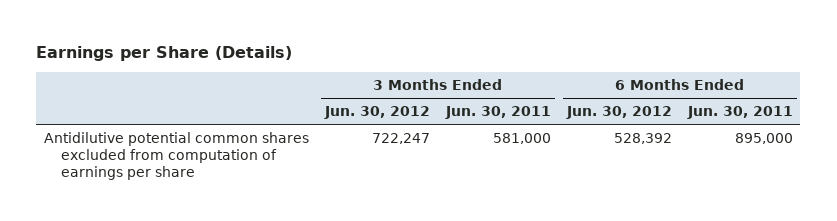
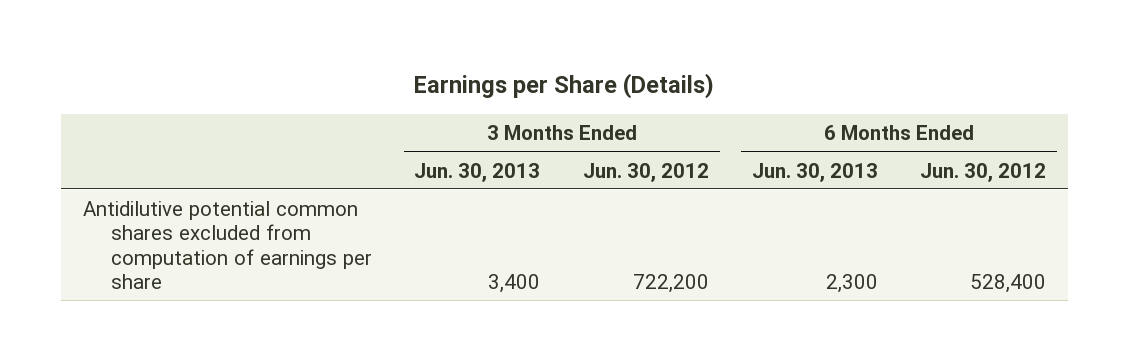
- | 3 Months Ended Jun. 30, 2012 | 3 Months Ended Jun. 30, 2011 | 6 Months Ended Jun. 30, 2012 | 6 Months Ended Jun. 30, 2011
+ | 3 Months Ended Jun. 30, 2013 | 3 Months Ended Jun. 30, 2012 | 6 Months Ended Jun. 30, 2013 | 6 Months Ended Jun. 30, 2012
- Antidilutive potential common shares excluded from computation of earnings per share | 722,247 | 581,000 | 528,392 | 895,000
+ Antidilutive potential common shares excluded from computation of earnings per share | 3,400 | 722,200 | 2,300 | 528,400

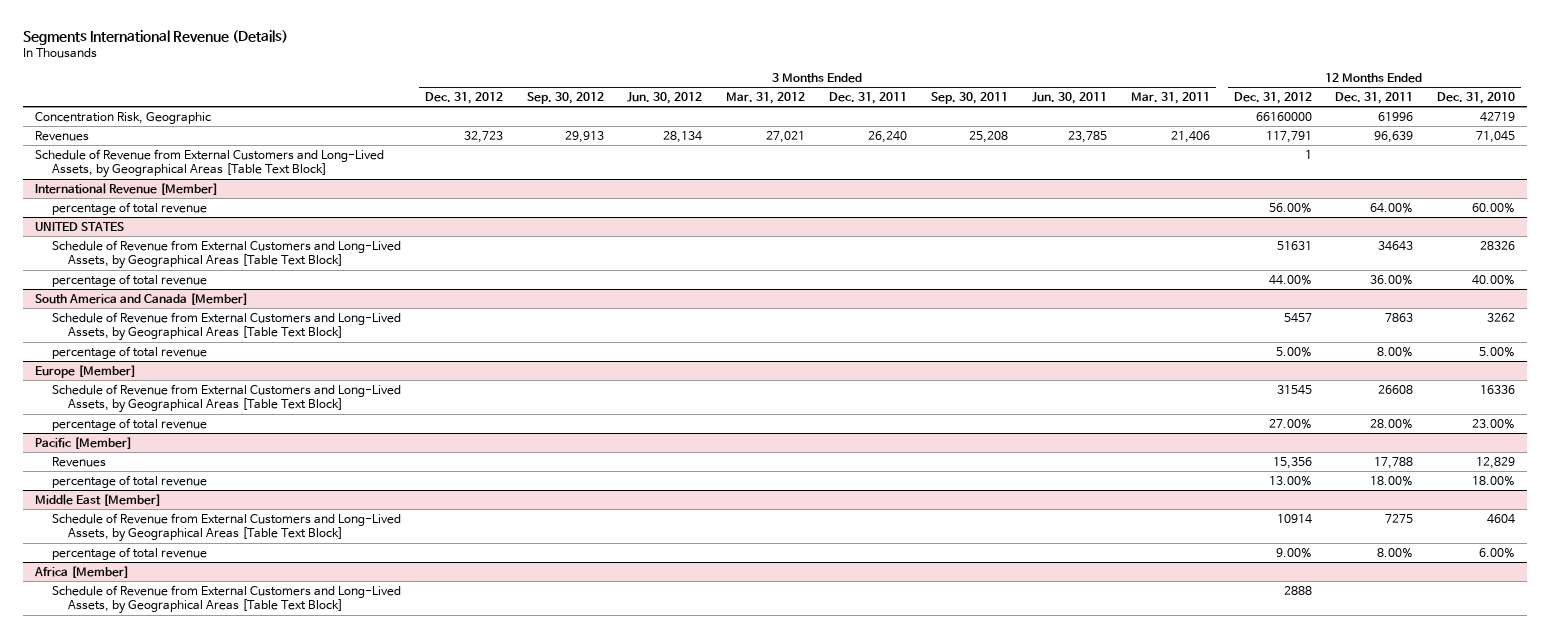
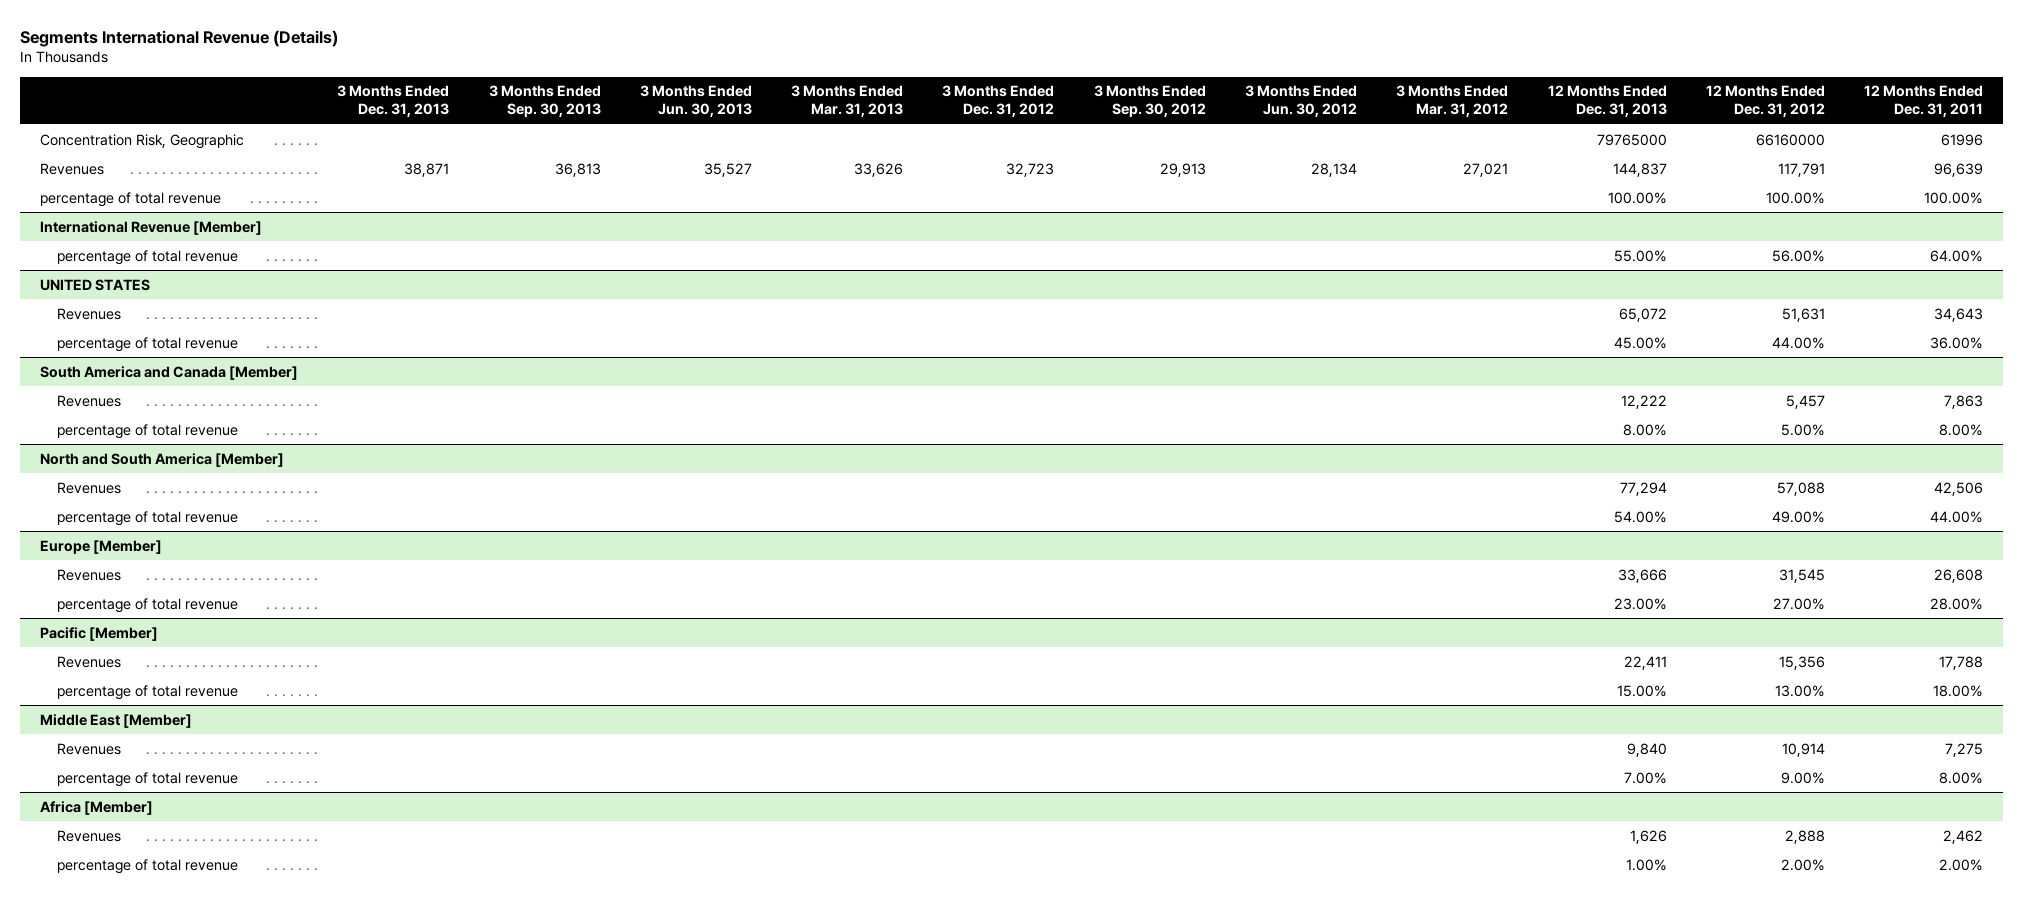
- | 3 Months Ended Dec. 31, 2012 | 3 Months Ended Sep. 30, 2012 | 3 Months Ended Jun. 30, 2012 | 3 Months Ended Mar. 31, 2012 | 3 Months Ended Dec. 31, 2011 | 3 Months Ended Sep. 30, 2011 | 3 Months Ended Jun. 30, 2011 | 3 Months Ended Mar. 31, 2011 | 12 Months Ended Dec. 31, 2012 | 12 Months Ended Dec. 31, 2011 | 12 Months Ended Dec. 31, 2010
+ | 3 Months Ended Dec. 31, 2013 | 3 Months Ended Sep. 30, 2013 | 3 Months Ended Jun. 30, 2013 | 3 Months Ended Mar. 31, 2013 | 3 Months Ended Dec. 31, 2012 | 3 Months Ended Sep. 30, 2012 | 3 Months Ended Jun. 30, 2012 | 3 Months Ended Mar. 31, 2012 | 12 Months Ended Dec. 31, 2013 | 12 Months Ended Dec. 31, 2012 | 12 Months Ended Dec. 31, 2011
- Schedule of Revenue from External Customers and Long-Lived Assets, by Geographical Areas [Table Text Block] | | | | | | | | | 1 | |
+ percentage of total revenue | | | | | | | | | 100.00% | 100.00% | 100.00%
@ UNITED STATES
- Schedule of Revenue from External Customers and Long-Lived Assets, by Geographical Areas [Table Text Block] | | | | | | | | | 51631 | 34643 | 28326
+ Revenues | | | | | | | | | 65,072 | 51,631 | 34,643
@ South America and Canada [Member]
- Schedule of Revenue from External Customers and Long-Lived Assets, by Geographical Areas [Table Text Block] | | | | | | | | | 5457 | 7863 | 3262
+ Revenues | | | | | | | | | 12,222 | 5,457 | 7,863
+ North and South America [Member]
+ Revenues | | | | | | | | | 77,294 | 57,088 | 42,506
+ percentage of total revenue | | | | | | | | | 54.00% | 49.00% | 44.00%
@ Europe [Member]
- Schedule of Revenue from External Customers and Long-Lived Assets, by Geographical Areas [Table Text Block] | | | | | | | | | 31545 | 26608 | 16336
+ Revenues | | | | | | | | | 33,666 | 31,545 | 26,608
@ Middle East [Member]
- Schedule of Revenue from External Customers and Long-Lived Assets, by Geographical Areas [Table Text Block] | | | | | | | | | 10914 | 7275 | 4604
+ Revenues | | | | | | | | | 9,840 | 10,914 | 7,275
@ Africa [Member]
- Schedule of Revenue from External Customers and Long-Lived Assets, by Geographical Areas [Table Text Block] | | | | | | | | | 2888 | |
+ Revenues | | | | | | | | | 1,626 | 2,888 | 2,462
+ percentage of total revenue | | | | | | | | | 1.00% | 2.00% | 2.00%

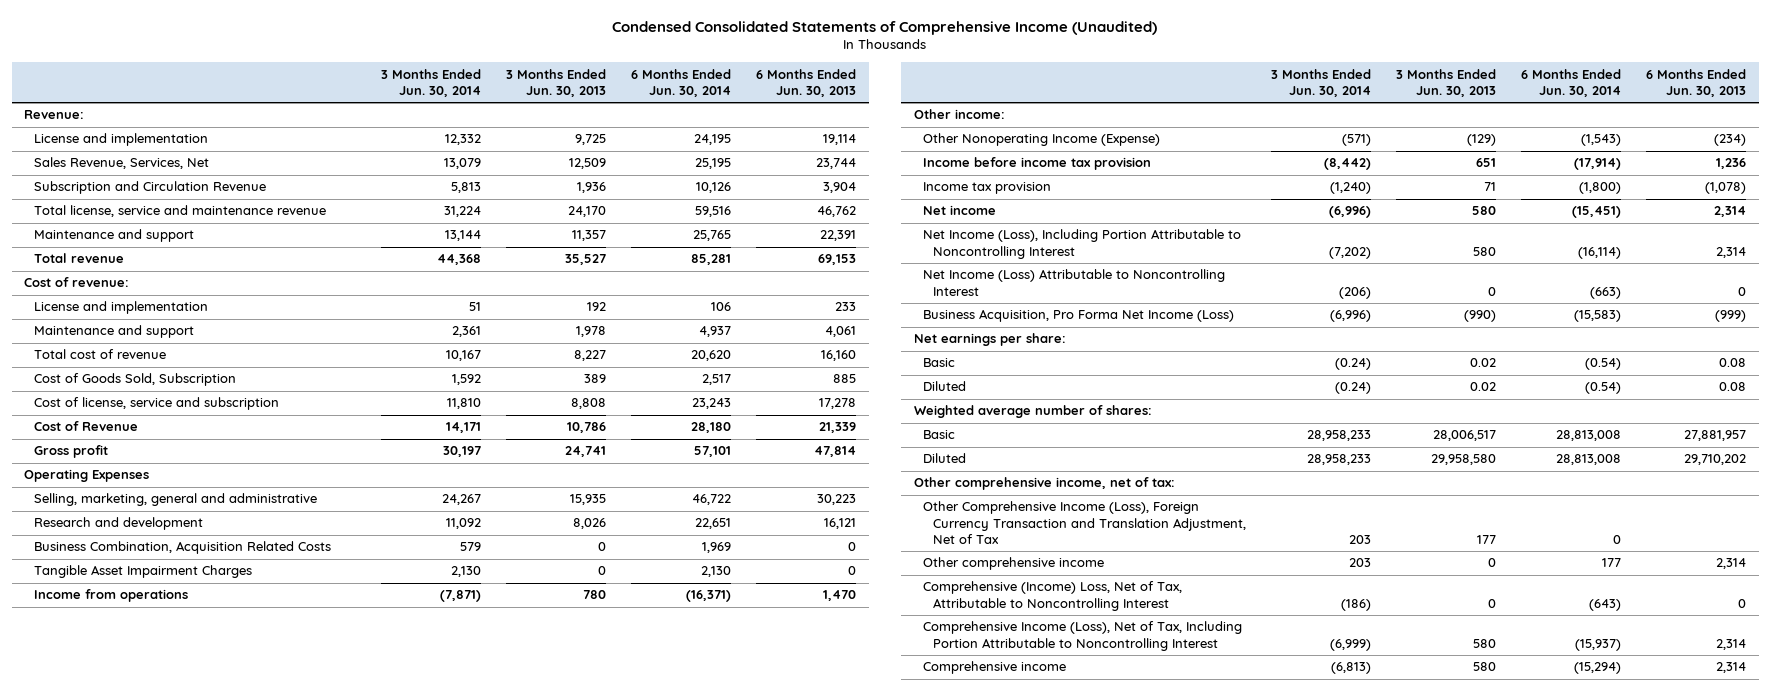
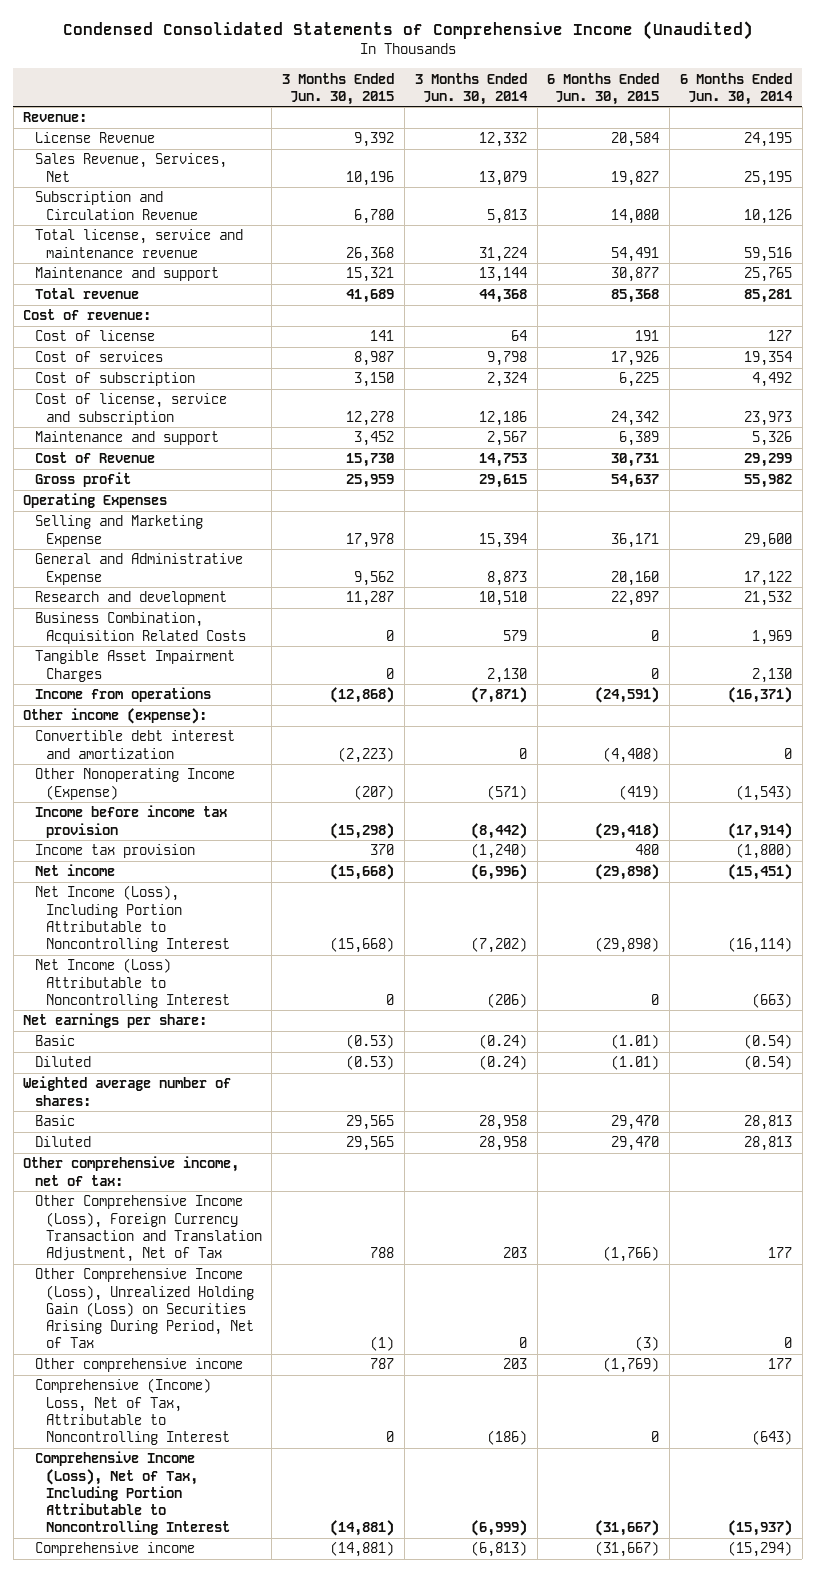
- | 3 Months Ended Jun. 30, 2014 | 3 Months Ended Jun. 30, 2013 | 6 Months Ended Jun. 30, 2014 | 6 Months Ended Jun. 30, 2013
+ | 3 Months Ended Jun. 30, 2015 | 3 Months Ended Jun. 30, 2014 | 6 Months Ended Jun. 30, 2015 | 6 Months Ended Jun. 30, 2014
- License and implementation | 12,332 | 9,725 | 24,195 | 19,114
+ License Revenue | 9,392 | 12,332 | 20,584 | 24,195
- License and implementation | 51 | 192 | 106 | 233
- Maintenance and support | 2,361 | 1,978 | 4,937 | 4,061
- Total cost of revenue | 10,167 | 8,227 | 20,620 | 16,160
- Cost of Goods Sold, Subscription | 1,592 | 389 | 2,517 | 885
- Cost of license, service and subscription | 11,810 | 8,808 | 23,243 | 17,278
- Cost of Revenue | 14,171 | 10,786 | 28,180 | 21,339
- Gross profit | 30,197 | 24,741 | 57,101 | 47,814
+ Cost of license | 141 | 64 | 191 | 127
+ Cost of services | 8,987 | 9,798 | 17,926 | 19,354
+ Cost of subscription | 3,150 | 2,324 | 6,225 | 4,492
+ Cost of license, service and subscription | 12,278 | 12,186 | 24,342 | 23,973
+ Maintenance and support | 3,452 | 2,567 | 6,389 | 5,326
+ Cost of Revenue | 15,730 | 14,753 | 30,731 | 29,299
+ Gross profit | 25,959 | 29,615 | 54,637 | 55,982
- Selling, marketing, general and administrative | 24,267 | 15,935 | 46,722 | 30,223
- Research and development | 11,092 | 8,026 | 22,651 | 16,121
+ Selling and Marketing Expense | 17,978 | 15,394 | 36,171 | 29,600
+ General and Administrative Expense | 9,562 | 8,873 | 20,160 | 17,122
+ Research and development | 11,287 | 10,510 | 22,897 | 21,532
- Other income:
+ Other income (expense):
+ Convertible debt interest and amortization | (2,223) | 0 | (4,408) | 0
- Business Acquisition, Pro Forma Net Income (Loss) | (6,996) | (990) | (15,583) | (999)
- Basic | 28,958,233 | 28,006,517 | 28,813,008 | 27,881,957
- Diluted | 28,958,233 | 29,958,580 | 28,813,008 | 29,710,202
+ Basic | 29,565 | 28,958 | 29,470 | 28,813
+ Diluted | 29,565 | 28,958 | 29,470 | 28,813
- Other Comprehensive Income (Loss), Foreign Currency Transaction and Translation Adjustment, Net of Tax | 203 | 177 | 0 |
+ Other Comprehensive Income (Loss), Foreign Currency Transaction and Translation Adjustment, Net of Tax | 788 | 203 | (1,766) | 177
+ Other Comprehensive Income (Loss), Unrealized Holding Gain (Loss) on Securities Arising During Period, Net of Tax | (1) | 0 | (3) | 0

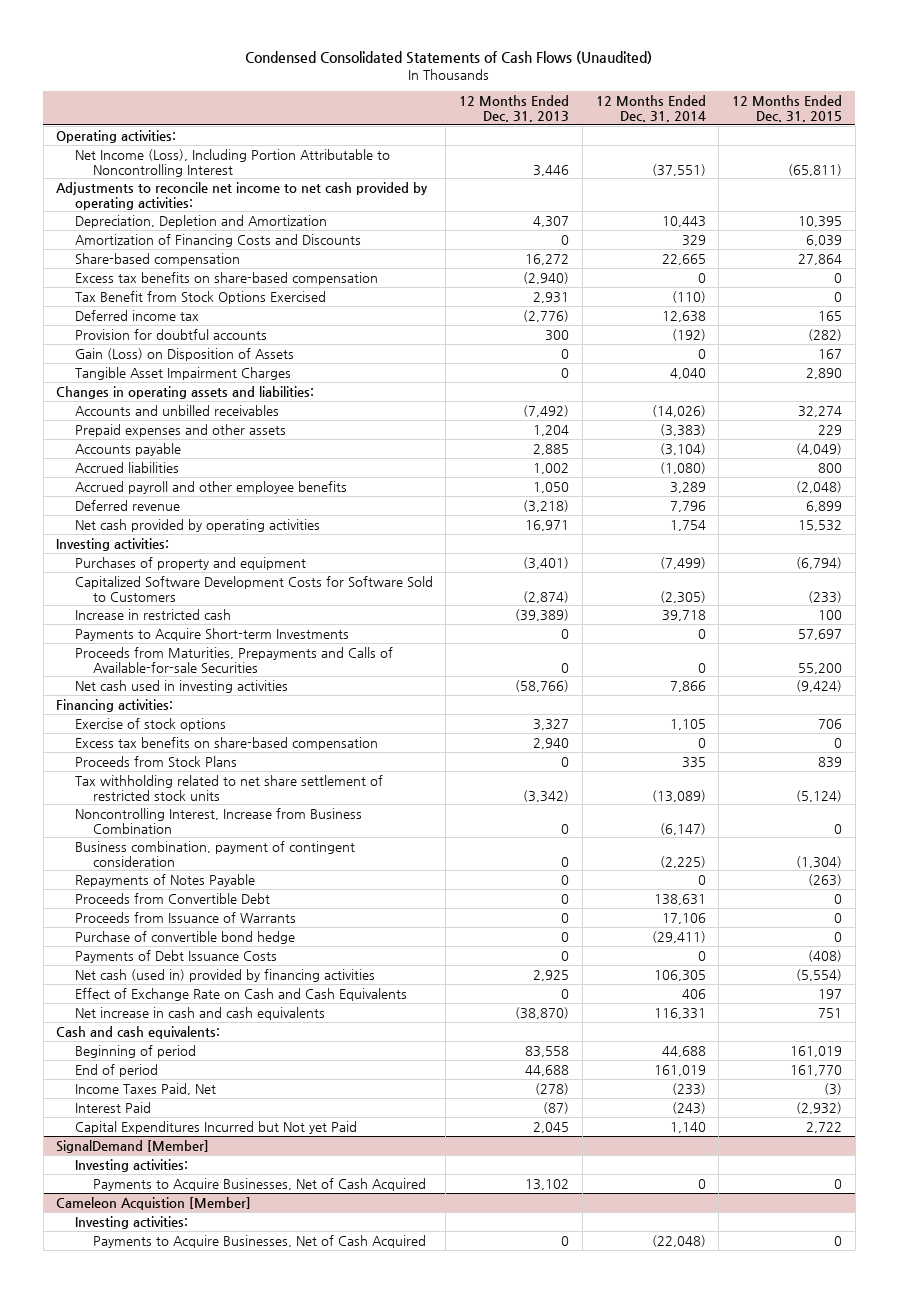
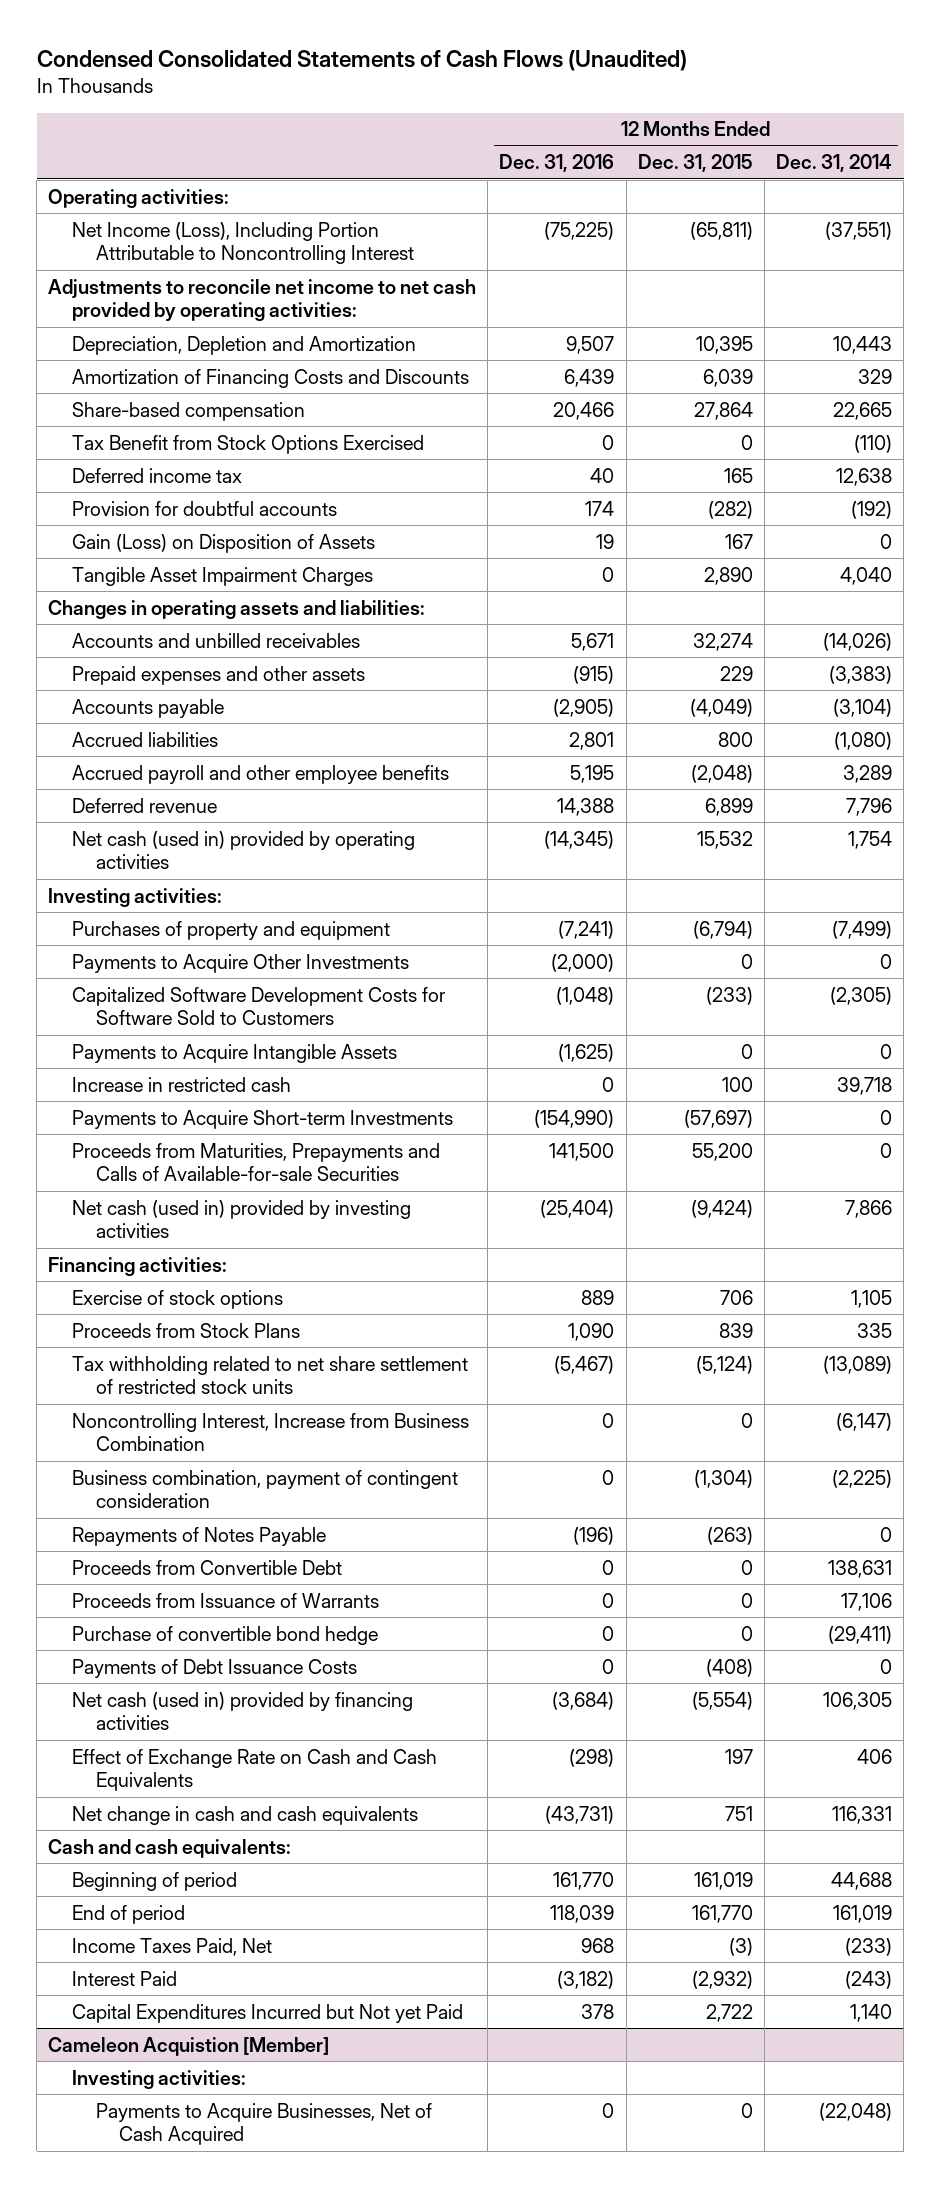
- | 12 Months Ended Dec. 31, 2013 | 12 Months Ended Dec. 31, 2014 | 12 Months Ended Dec. 31, 2015
+ | 12 Months Ended Dec. 31, 2016 | 12 Months Ended Dec. 31, 2015 | 12 Months Ended Dec. 31, 2014
- Excess tax benefits on share-based compensation | (2,940) | 0 | 0
- Net cash provided by operating activities | 16,971 | 1,754 | 15,532
+ Net cash (used in) provided by operating activities | (14,345) | 15,532 | 1,754
+ Payments to Acquire Other Investments | (2,000) | 0 | 0
+ Payments to Acquire Intangible Assets | (1,625) | 0 | 0
- Payments to Acquire Short-term Investments | 0 | 0 | 57,697
+ Payments to Acquire Short-term Investments | (154,990) | (57,697) | 0
- Net cash used in investing activities | (58,766) | 7,866 | (9,424)
+ Net cash (used in) provided by investing activities | (25,404) | (9,424) | 7,866
- Excess tax benefits on share-based compensation | 2,940 | 0 | 0
- Net increase in cash and cash equivalents | (38,870) | 116,331 | 751
+ Net change in cash and cash equivalents | (43,731) | 751 | 116,331
- SignalDemand [Member]
- Investing activities:
- Payments to Acquire Businesses, Net of Cash Acquired | 13,102 | 0 | 0

